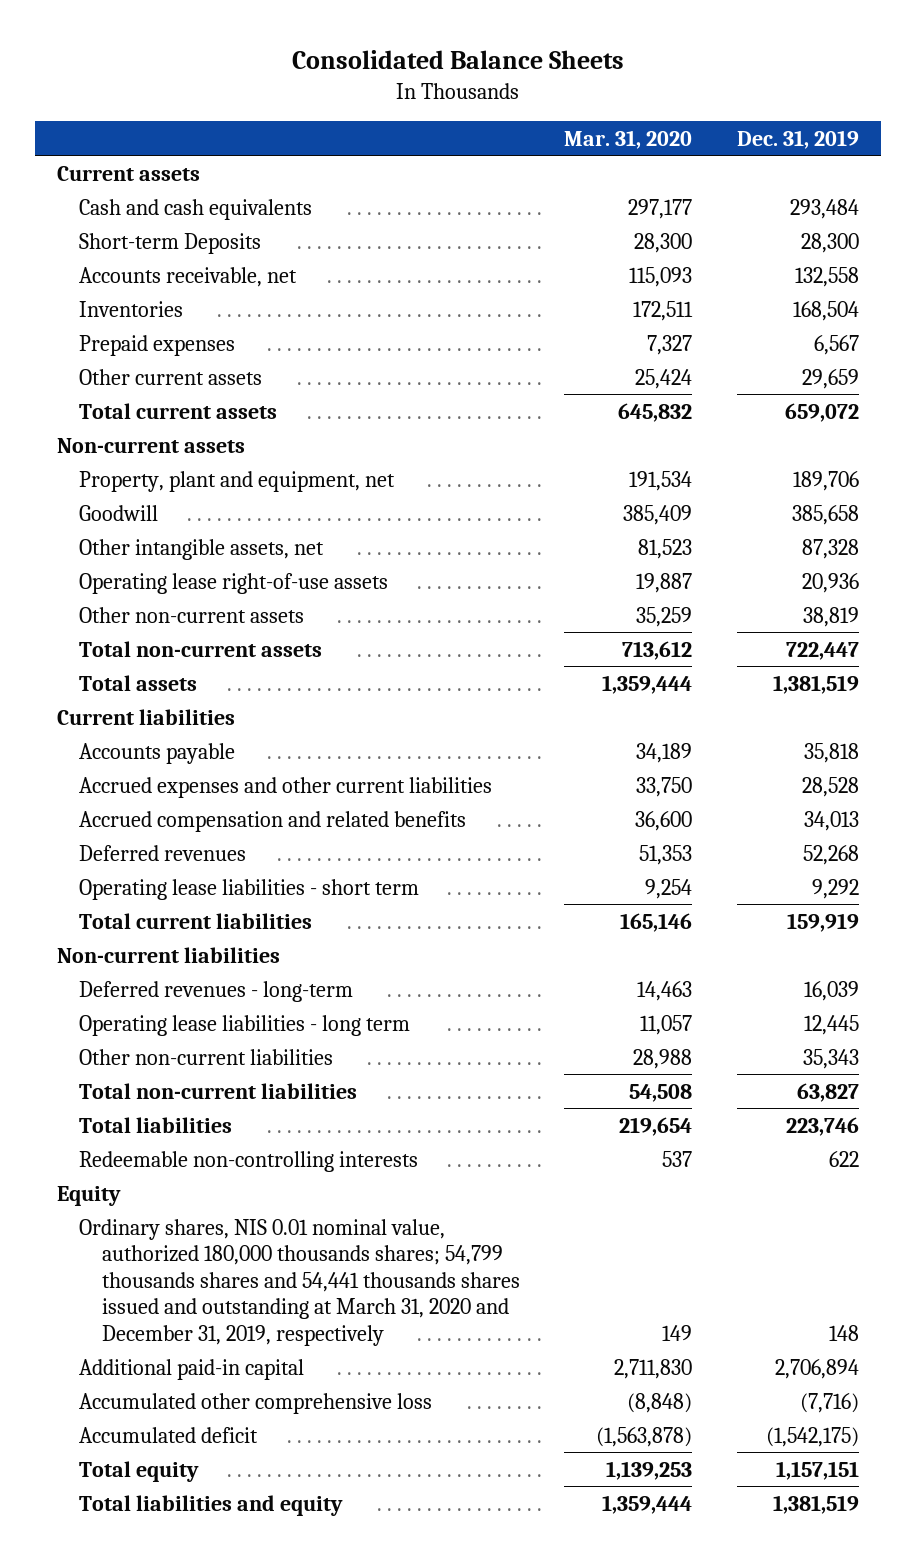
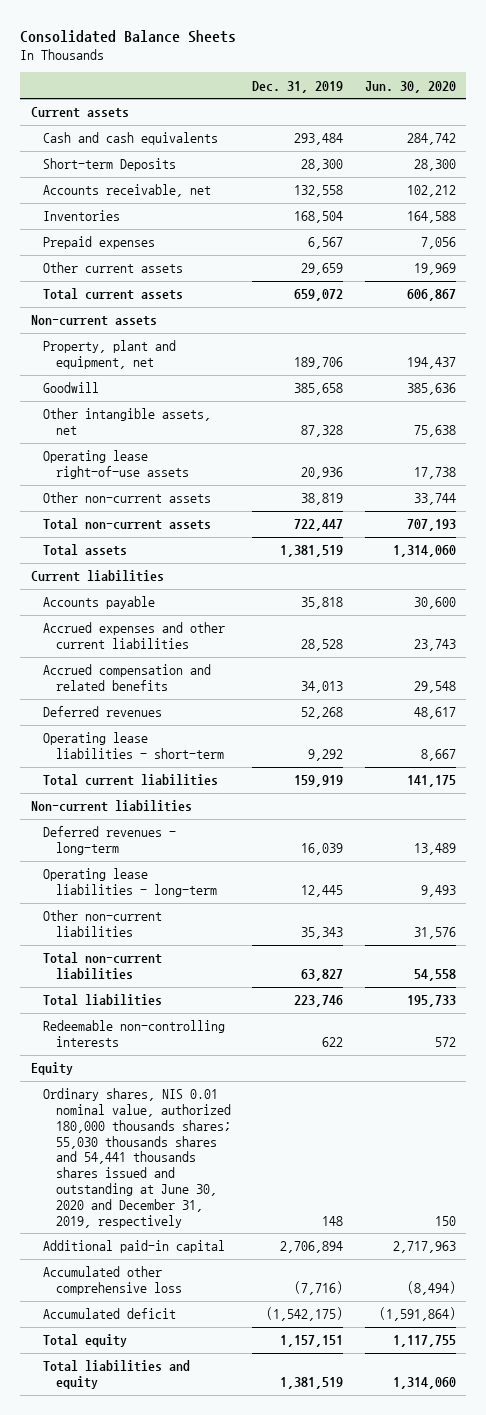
- | Mar. 31, 2020 | Dec. 31, 2019
+ | Dec. 31, 2019 | Jun. 30, 2020
- Operating lease liabilities - short term | 9,254 | 9,292
+ Operating lease liabilities - short-term | 9,292 | 8,667
- Operating lease liabilities - long term | 11,057 | 12,445
+ Operating lease liabilities - long-term | 12,445 | 9,493
- Ordinary shares, NIS 0.01 nominal value, authorized 180,000 thousands shares; 54,799 thousands shares and 54,441 thousands shares issued and outstanding at March 31, 2020 and December 31, 2019, respectively | 149 | 148
+ Ordinary shares, NIS 0.01 nominal value, authorized 180,000 thousands shares; 55,030 thousands shares and 54,441 thousands shares issued and outstanding at June 30, 2020 and December 31, 2019, respectively | 148 | 150

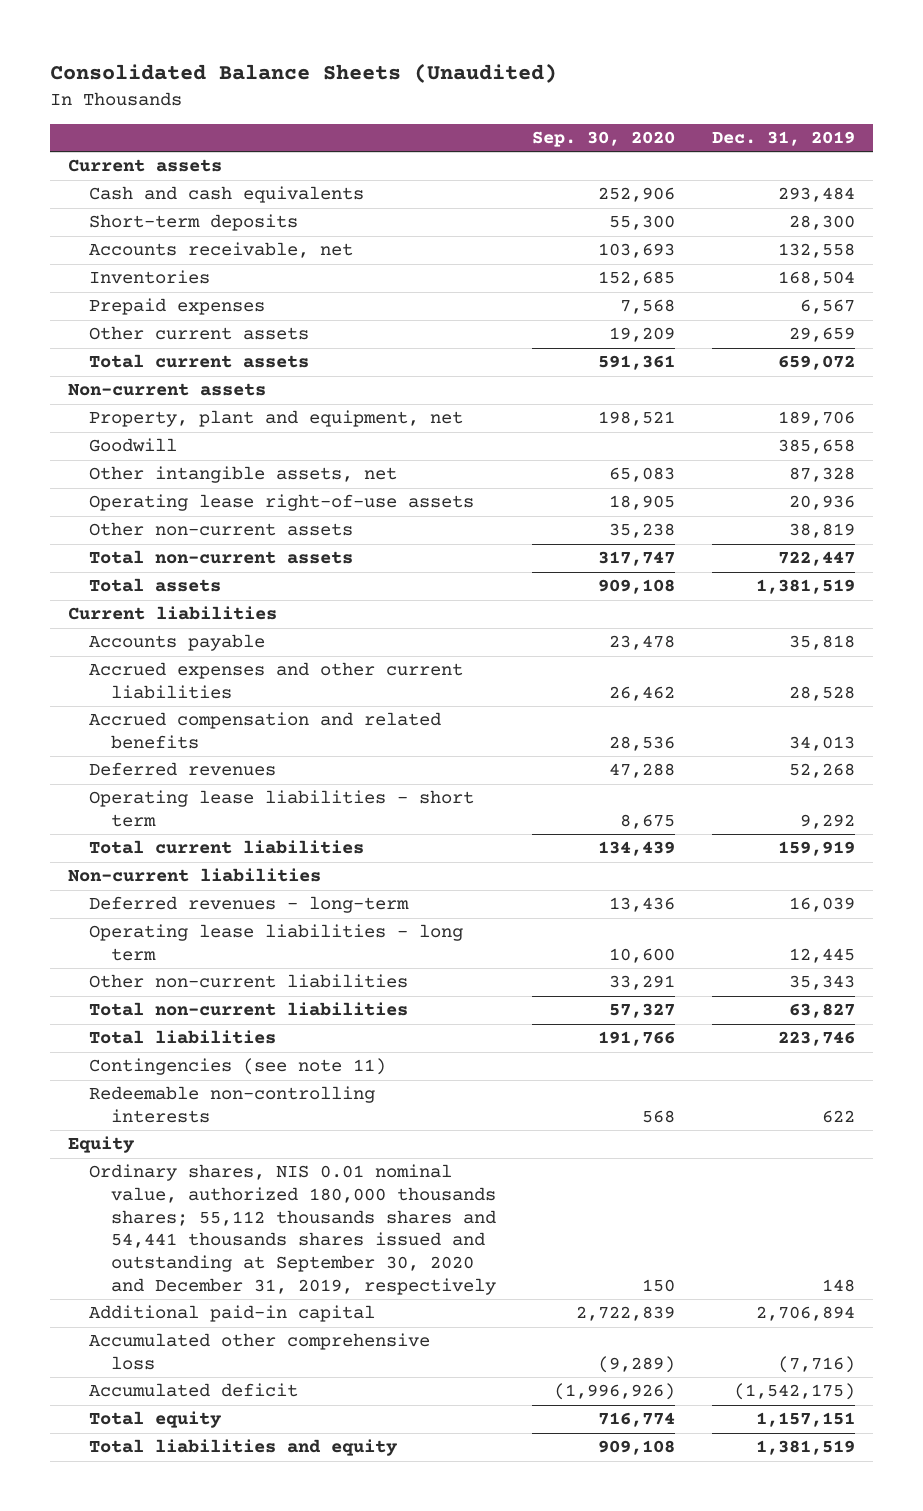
- Consolidated Balance Sheets
+ Consolidated Balance Sheets (Unaudited)
- | Dec. 31, 2019 | Jun. 30, 2020
+ | Sep. 30, 2020 | Dec. 31, 2019
- Short-term Deposits | 28,300 | 28,300
+ Short-term deposits | 55,300 | 28,300
- Operating lease liabilities - short-term | 9,292 | 8,667
+ Operating lease liabilities - short term | 8,675 | 9,292
- Operating lease liabilities - long-term | 12,445 | 9,493
+ Operating lease liabilities - long term | 10,600 | 12,445
+ Contingencies (see note 11)
- Ordinary shares, NIS 0.01 nominal value, authorized 180,000 thousands shares; 55,030 thousands shares and 54,441 thousands shares issued and outstanding at June 30, 2020 and December 31, 2019, respectively | 148 | 150
+ Ordinary shares, NIS 0.01 nominal value, authorized 180,000 thousands shares; 55,112 thousands shares and 54,441 thousands shares issued and outstanding at September 30, 2020 and December 31, 2019, respectively | 150 | 148

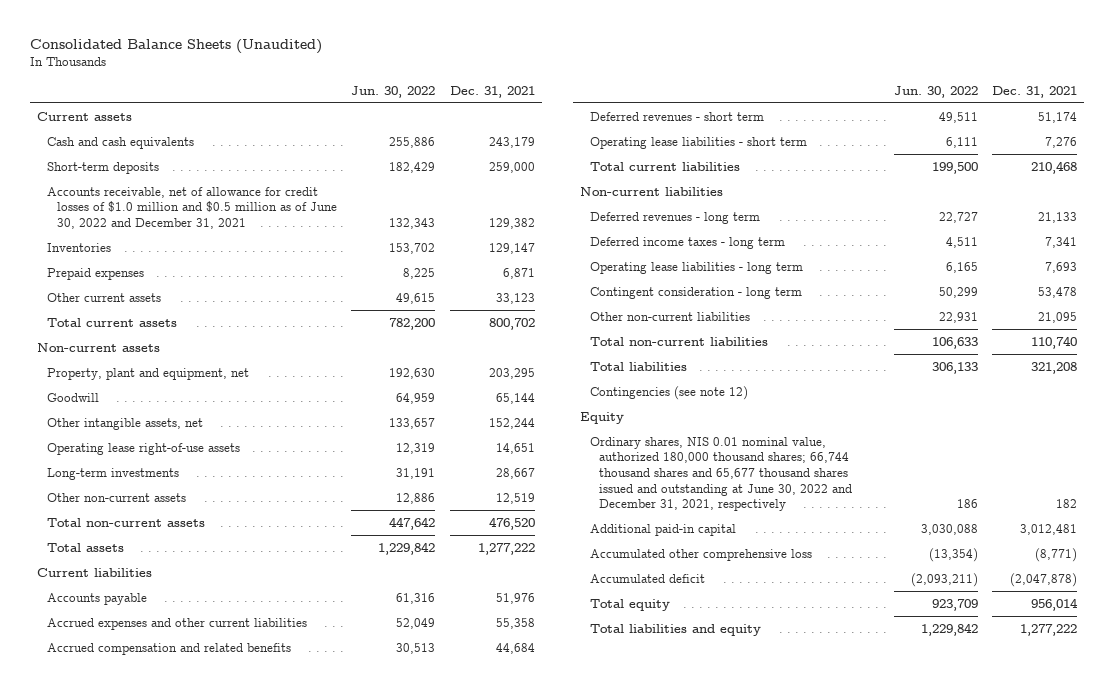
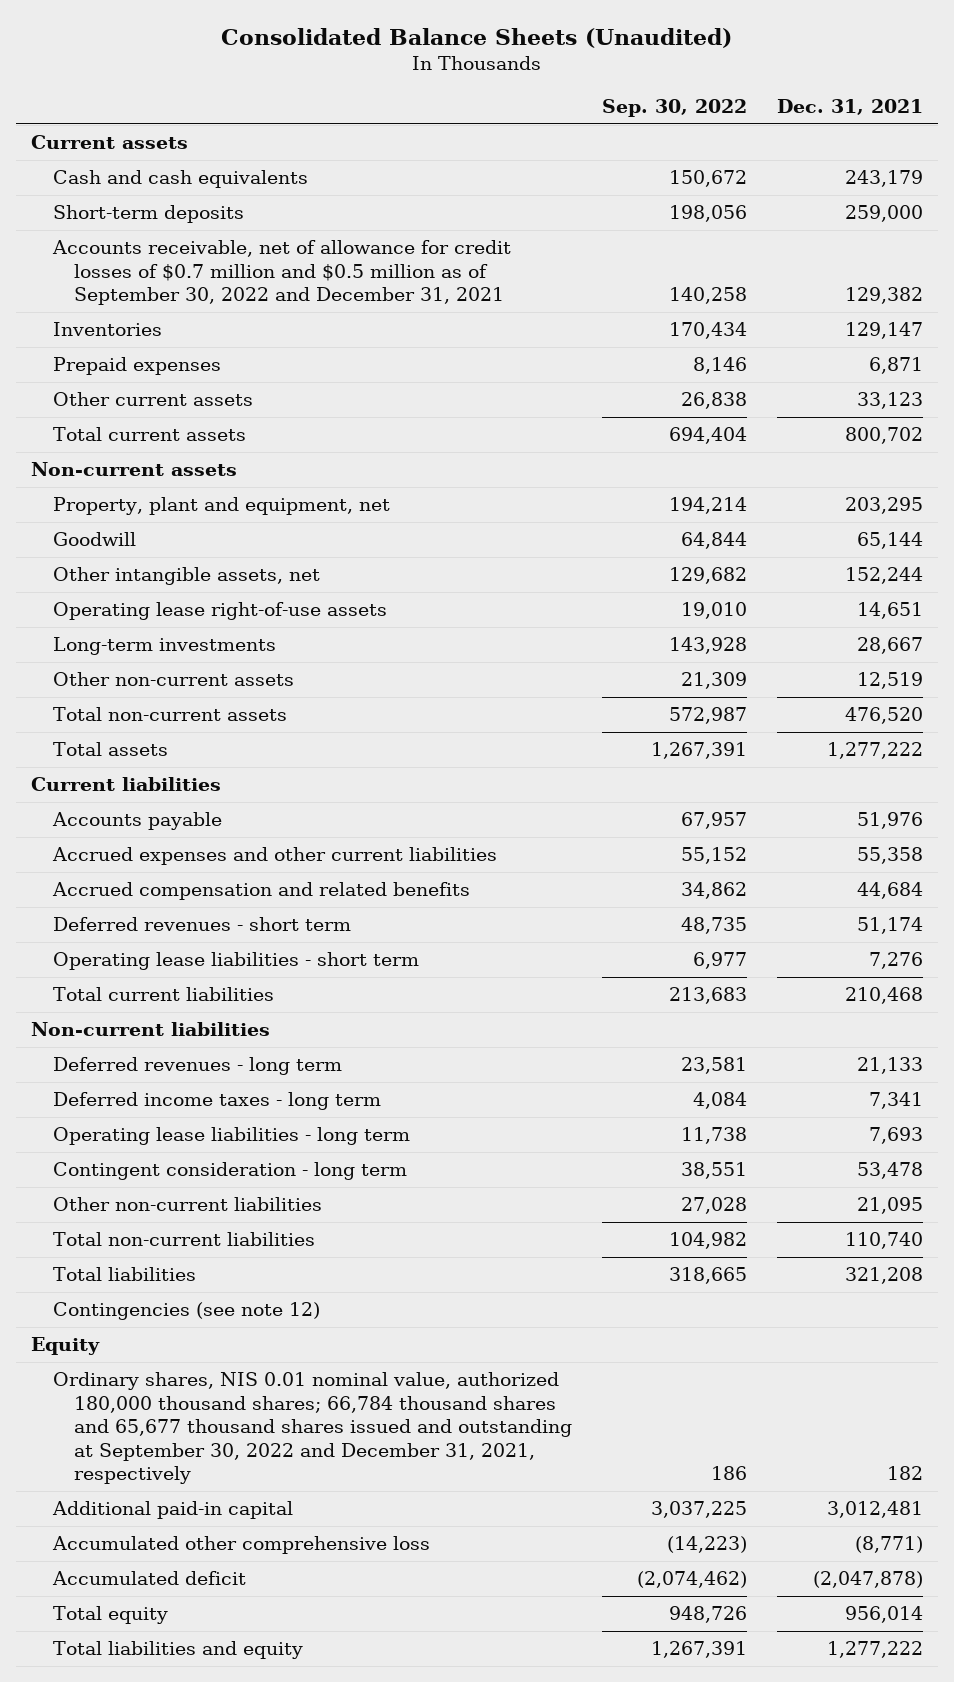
- | Jun. 30, 2022 | Dec. 31, 2021
+ | Sep. 30, 2022 | Dec. 31, 2021
- Accounts receivable, net of allowance for credit losses of $1.0 million and $0.5 million as of June 30, 2022 and December 31, 2021 | 132,343 | 129,382
+ Accounts receivable, net of allowance for credit losses of $0.7 million and $0.5 million as of September 30, 2022 and December 31, 2021 | 140,258 | 129,382
- Ordinary shares, NIS 0.01 nominal value, authorized 180,000 thousand shares; 66,744 thousand shares and 65,677 thousand shares issued and outstanding at June 30, 2022 and December 31, 2021, respectively | 186 | 182
+ Ordinary shares, NIS 0.01 nominal value, authorized 180,000 thousand shares; 66,784 thousand shares and 65,677 thousand shares issued and outstanding at September 30, 2022 and December 31, 2021, respectively | 186 | 182

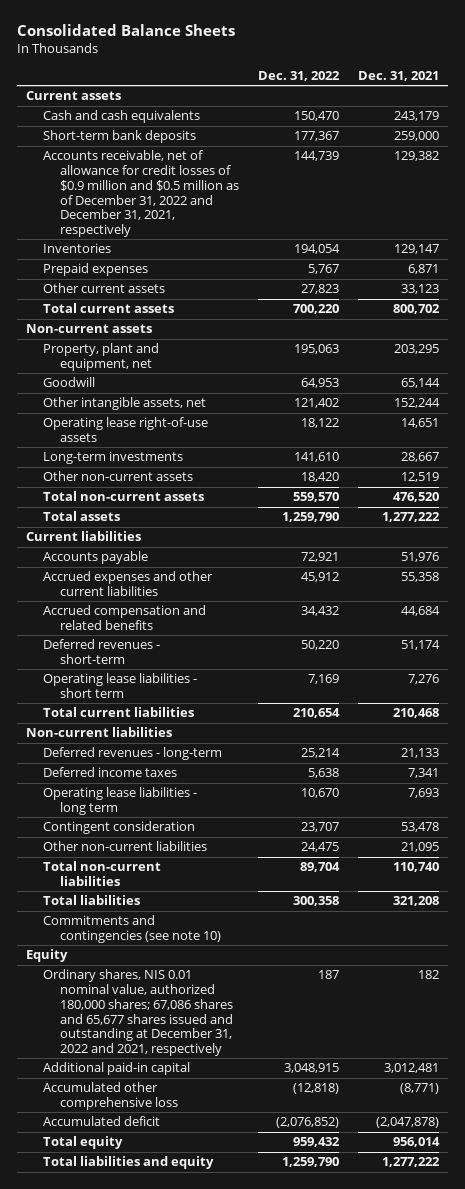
- Consolidated Balance Sheets (Unaudited)
+ Consolidated Balance Sheets
- | Sep. 30, 2022 | Dec. 31, 2021
+ | Dec. 31, 2022 | Dec. 31, 2021
- Short-term deposits | 198,056 | 259,000
- Accounts receivable, net of allowance for credit losses of $0.7 million and $0.5 million as of September 30, 2022 and December 31, 2021 | 140,258 | 129,382
+ Short-term bank deposits | 177,367 | 259,000
+ Accounts receivable, net of allowance for credit losses of $0.9 million and $0.5 million as of December 31, 2022 and December 31, 2021, respectively | 144,739 | 129,382
- Deferred revenues - short term | 48,735 | 51,174
+ Deferred revenues - short-term | 50,220 | 51,174
- Deferred revenues - long term | 23,581 | 21,133
- Deferred income taxes - long term | 4,084 | 7,341
+ Deferred revenues - long-term | 25,214 | 21,133
+ Deferred income taxes | 5,638 | 7,341
- Contingent consideration - long term | 38,551 | 53,478
+ Contingent consideration | 23,707 | 53,478
- Contingencies (see note 12)
+ Commitments and contingencies (see note 10)
- Ordinary shares, NIS 0.01 nominal value, authorized 180,000 thousand shares; 66,784 thousand shares and 65,677 thousand shares issued and outstanding at September 30, 2022 and December 31, 2021, respectively | 186 | 182
+ Ordinary shares, NIS 0.01 nominal value, authorized 180,000 shares; 67,086 shares and 65,677 shares issued and outstanding at December 31, 2022 and 2021, respectively | 187 | 182

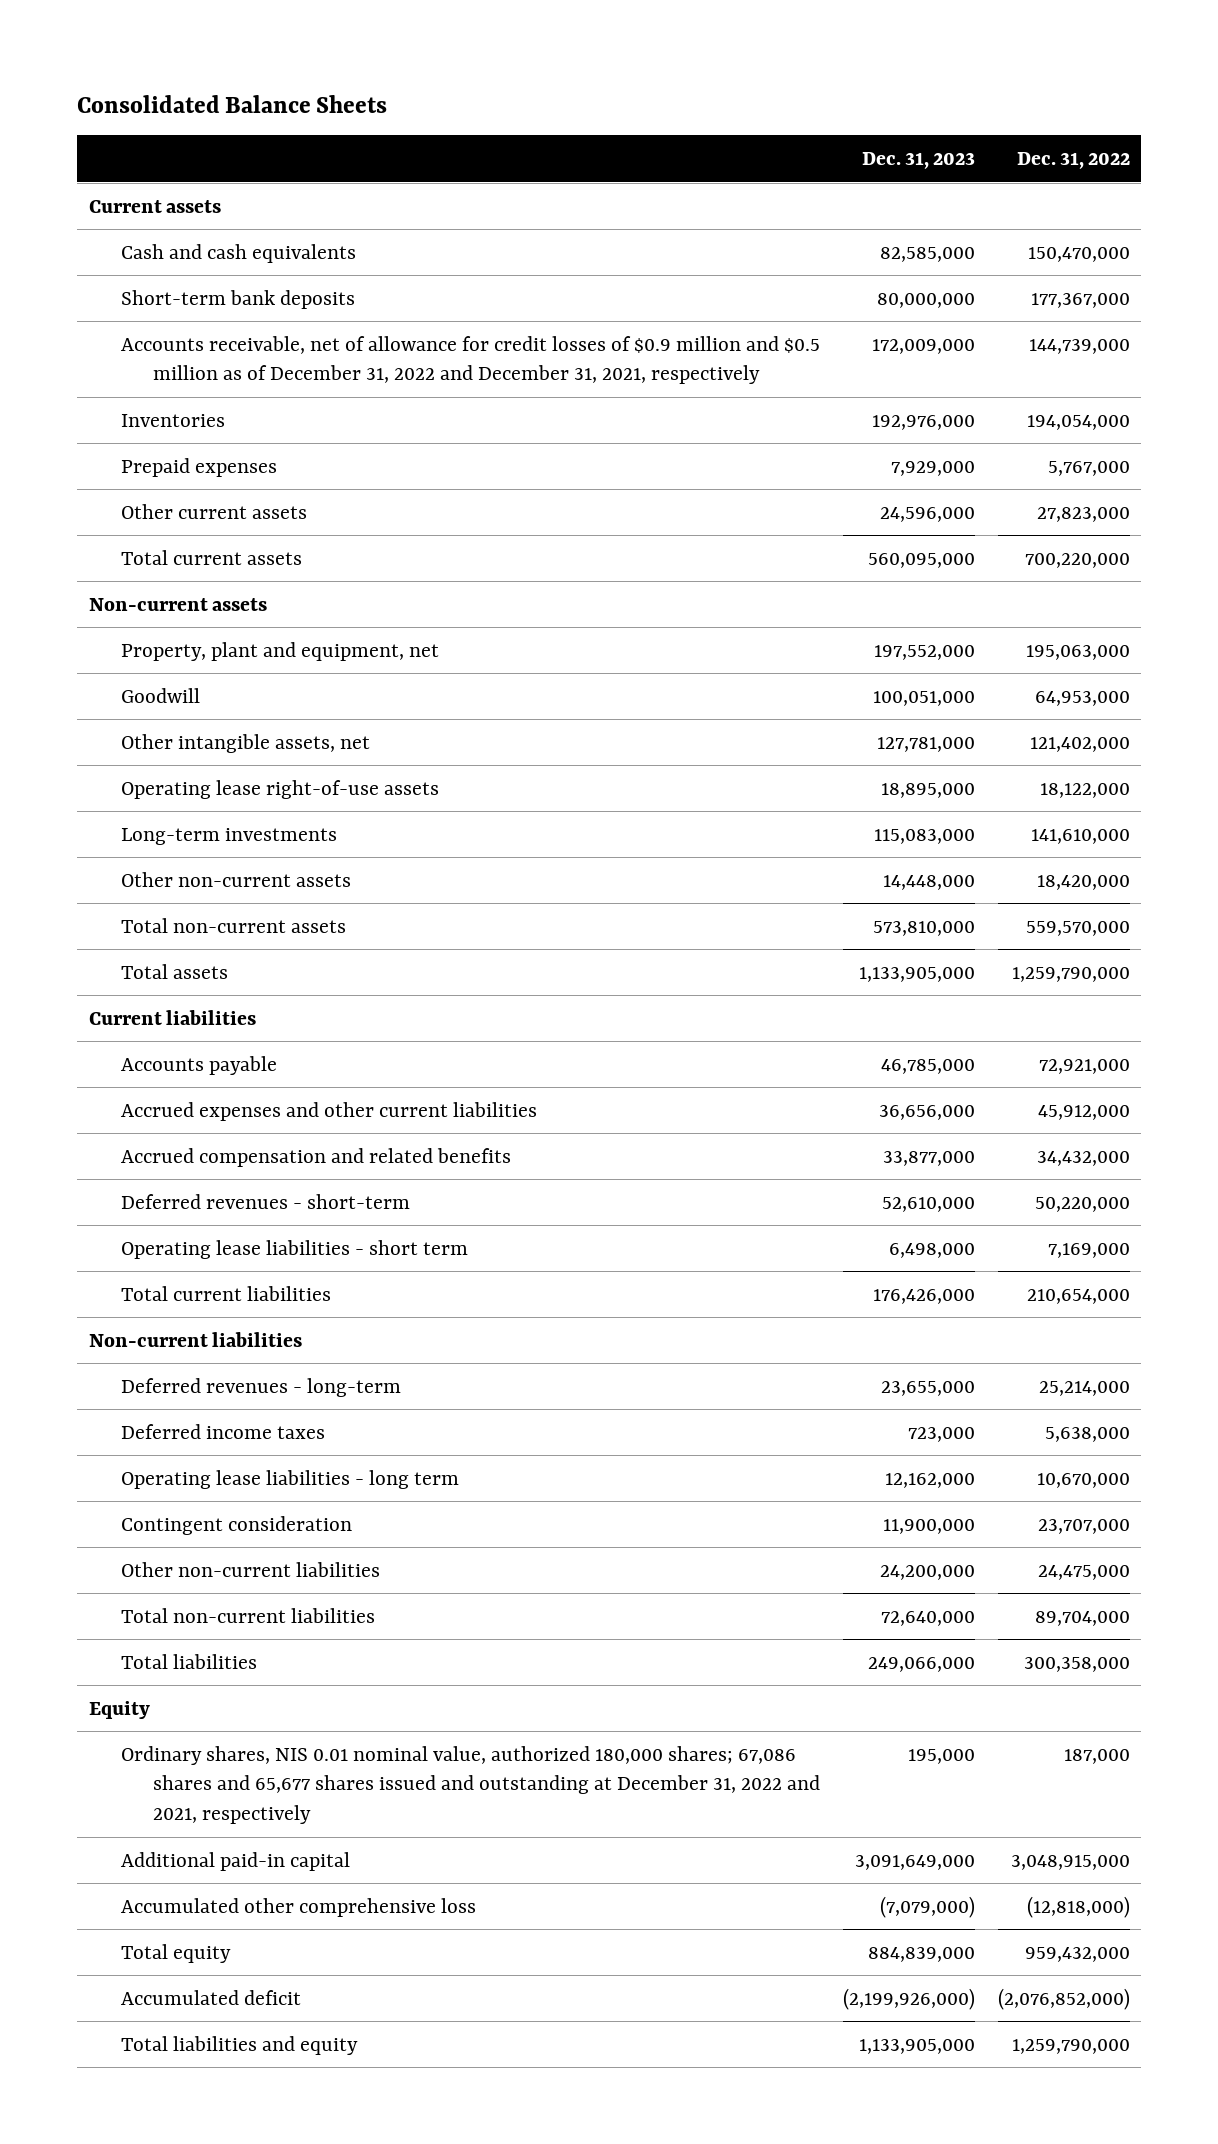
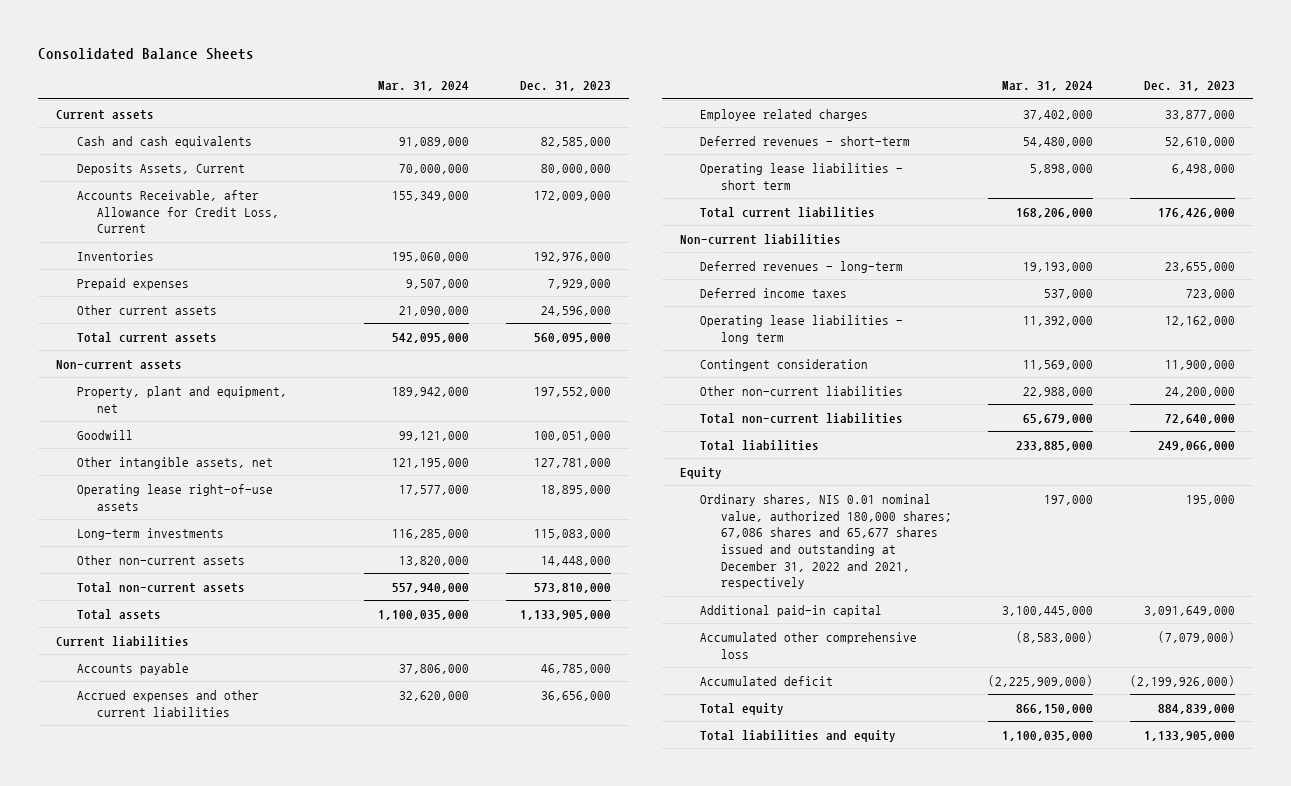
- | Dec. 31, 2023 | Dec. 31, 2022
+ | Mar. 31, 2024 | Dec. 31, 2023
- Short-term bank deposits | 80,000,000 | 177,367,000
- Accounts receivable, net of allowance for credit losses of $0.9 million and $0.5 million as of December 31, 2022 and December 31, 2021, respectively | 172,009,000 | 144,739,000
+ Deposits Assets, Current | 70,000,000 | 80,000,000
+ Accounts Receivable, after Allowance for Credit Loss, Current | 155,349,000 | 172,009,000
- Accrued compensation and related benefits | 33,877,000 | 34,432,000
+ Employee related charges | 37,402,000 | 33,877,000
moved down: Total equity | 866,150,000 | 884,839,000

